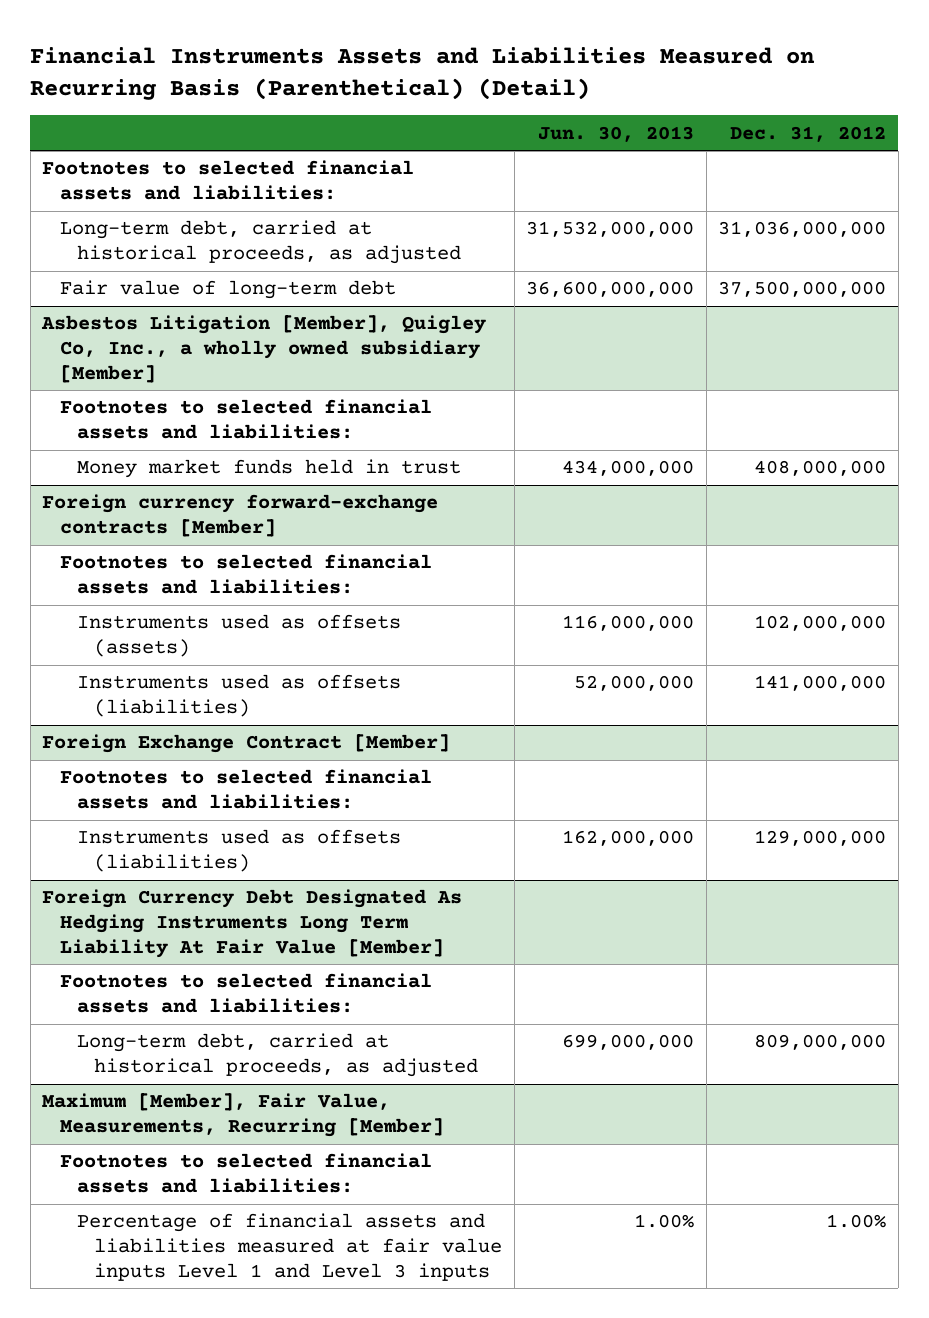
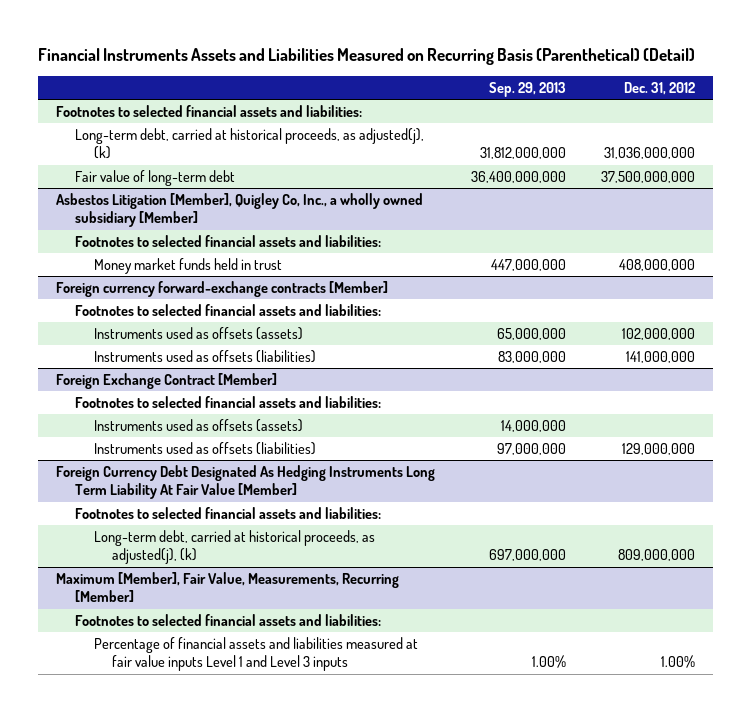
- | Jun. 30, 2013 | Dec. 31, 2012
+ | Sep. 29, 2013 | Dec. 31, 2012
- Long-term debt, carried at historical proceeds, as adjusted | 31,532,000,000 | 31,036,000,000
+ Long-term debt, carried at historical proceeds, as adjusted(j), (k) | 31,812,000,000 | 31,036,000,000
@ Foreign Exchange Contract [Member]
+ Instruments used as offsets (assets) | 14,000,000 |
@ Foreign Currency Debt Designated As Hedging Instruments Long Term Liability At Fair Value [Member]
- Long-term debt, carried at historical proceeds, as adjusted | 699,000,000 | 809,000,000
+ Long-term debt, carried at historical proceeds, as adjusted(j), (k) | 697,000,000 | 809,000,000

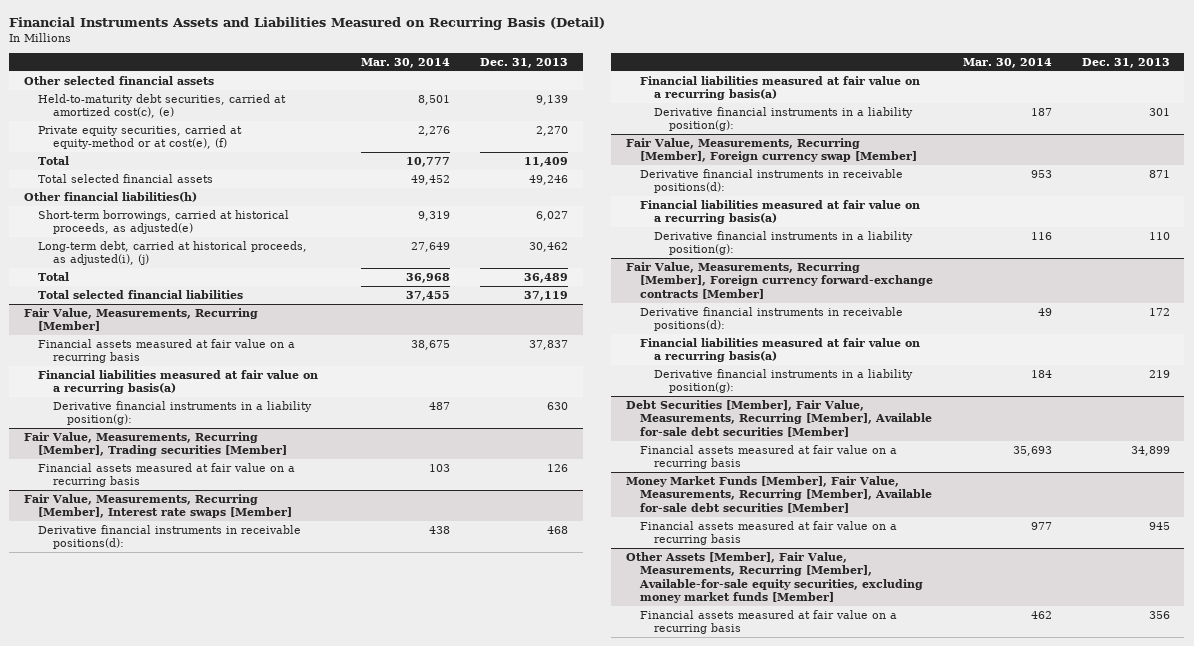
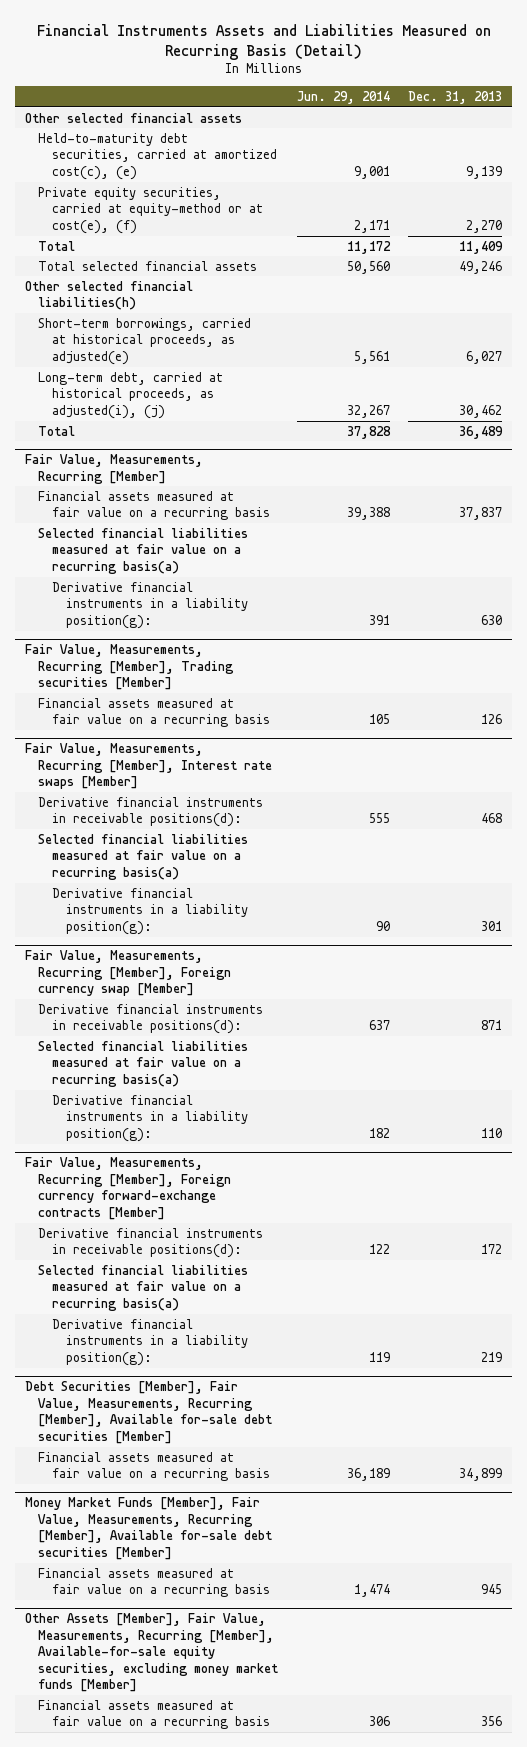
- | Mar. 30, 2014 | Dec. 31, 2013
+ | Jun. 29, 2014 | Dec. 31, 2013
- Other financial liabilities(h)
+ Other selected financial liabilities(h)
- Total selected financial liabilities | 37,455 | 37,119
@ Fair Value, Measurements, Recurring [Member]
- Financial liabilities measured at fair value on a recurring basis(a)
+ Selected financial liabilities measured at fair value on a recurring basis(a)
@ Fair Value, Measurements, Recurring [Member], Interest rate swaps [Member]
- Financial liabilities measured at fair value on a recurring basis(a)
+ Selected financial liabilities measured at fair value on a recurring basis(a)
@ Fair Value, Measurements, Recurring [Member], Foreign currency swap [Member]
- Financial liabilities measured at fair value on a recurring basis(a)
+ Selected financial liabilities measured at fair value on a recurring basis(a)
@ Fair Value, Measurements, Recurring [Member], Foreign currency forward-exchange contracts [Member]
- Financial liabilities measured at fair value on a recurring basis(a)
+ Selected financial liabilities measured at fair value on a recurring basis(a)

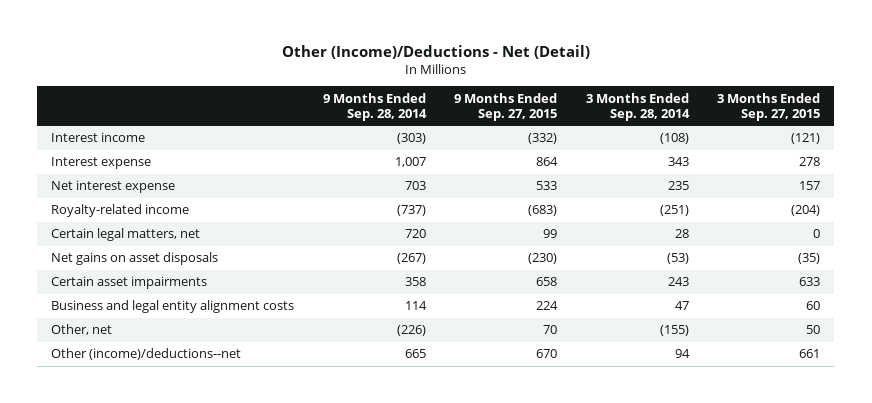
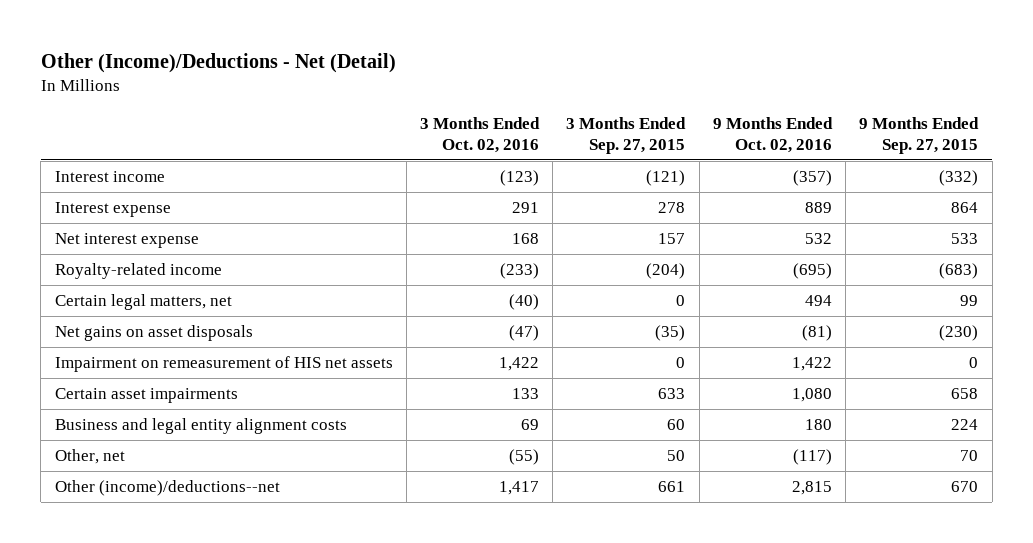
- | 9 Months Ended Sep. 28, 2014 | 9 Months Ended Sep. 27, 2015 | 3 Months Ended Sep. 28, 2014 | 3 Months Ended Sep. 27, 2015
+ | 3 Months Ended Oct. 02, 2016 | 3 Months Ended Sep. 27, 2015 | 9 Months Ended Oct. 02, 2016 | 9 Months Ended Sep. 27, 2015
+ Impairment on remeasurement of HIS net assets | 1,422 | 0 | 1,422 | 0

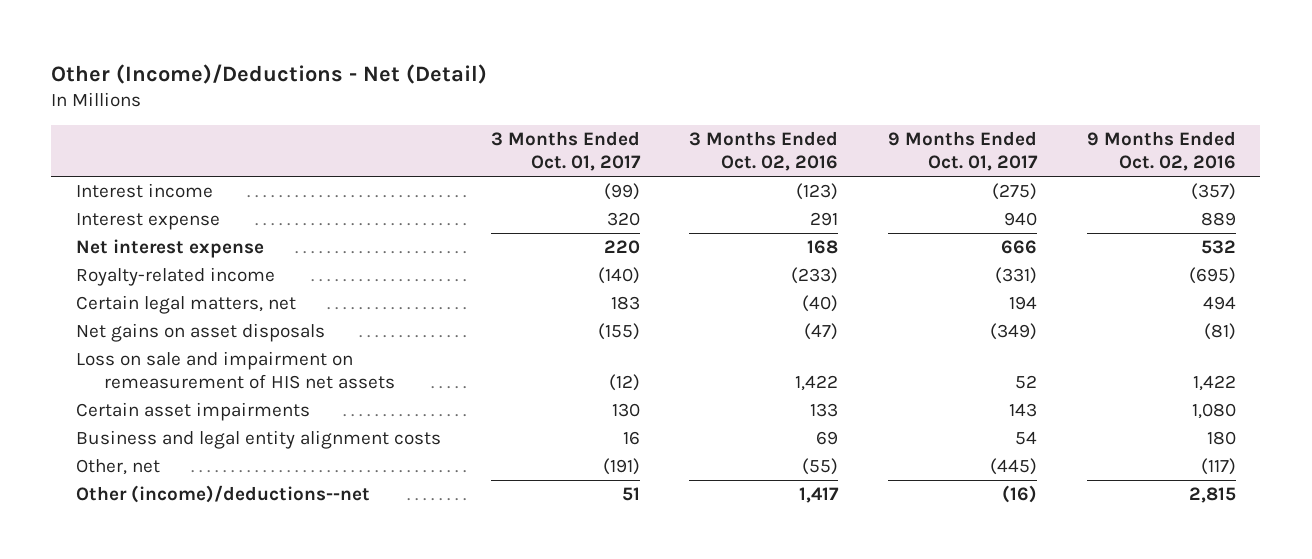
- | 3 Months Ended Oct. 02, 2016 | 3 Months Ended Sep. 27, 2015 | 9 Months Ended Oct. 02, 2016 | 9 Months Ended Sep. 27, 2015
+ | 3 Months Ended Oct. 01, 2017 | 3 Months Ended Oct. 02, 2016 | 9 Months Ended Oct. 01, 2017 | 9 Months Ended Oct. 02, 2016
- Impairment on remeasurement of HIS net assets | 1,422 | 0 | 1,422 | 0
+ Loss on sale and impairment on remeasurement of HIS net assets | (12) | 1,422 | 52 | 1,422

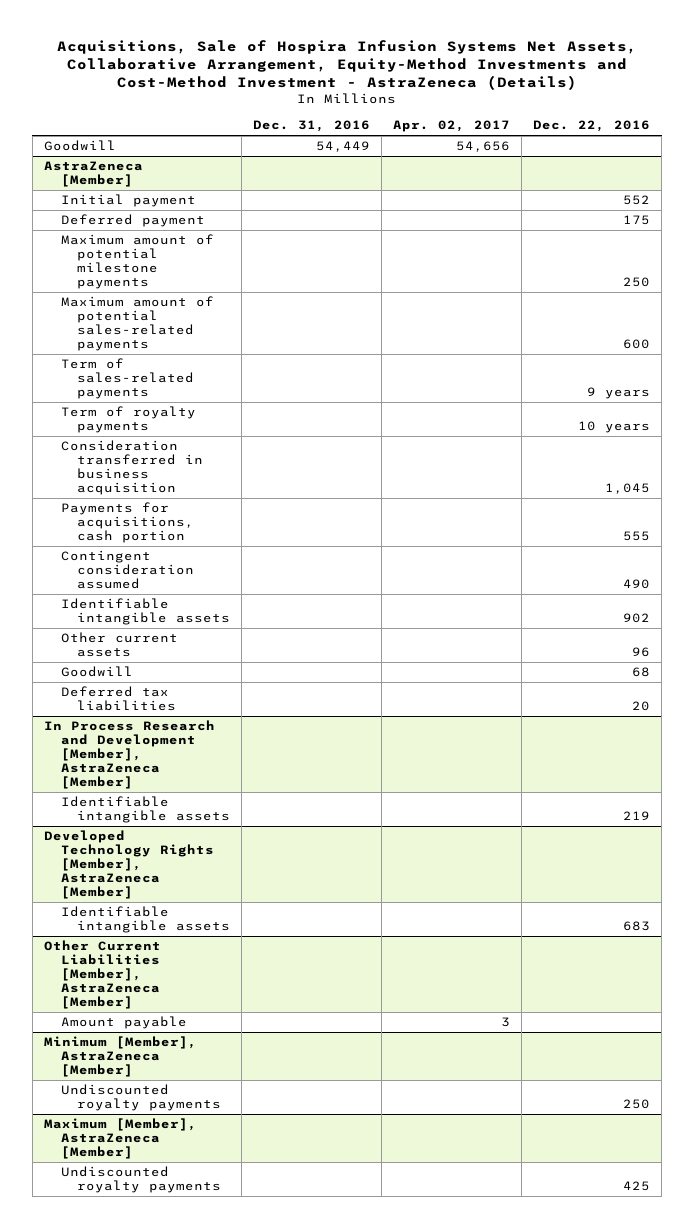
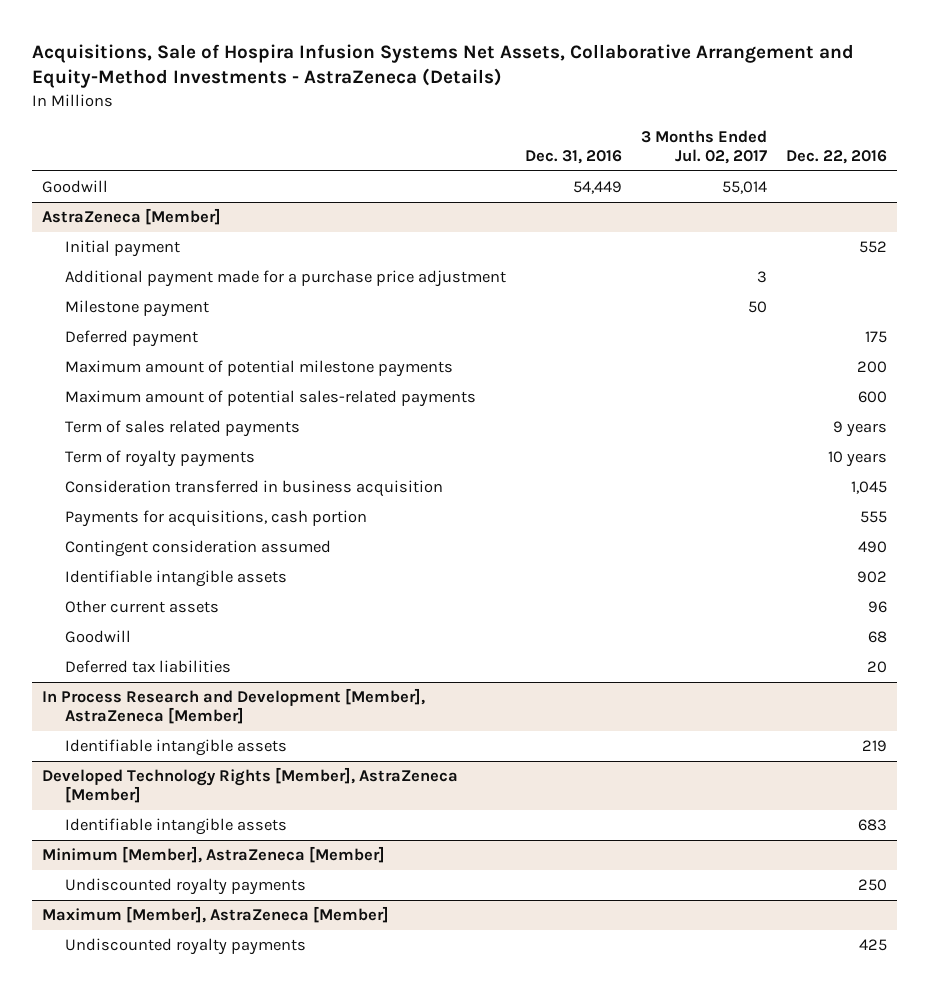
- Acquisitions, Sale of Hospira Infusion Systems Net Assets, Collaborative Arrangement, Equity-Method Investments and Cost-Method Investment - AstraZeneca (Details)
+ Acquisitions, Sale of Hospira Infusion Systems Net Assets, Collaborative Arrangement and Equity-Method Investments - AstraZeneca (Details)
- | Dec. 31, 2016 | Apr. 02, 2017 | Dec. 22, 2016
+ | Dec. 31, 2016 | 3 Months Ended Jul. 02, 2017 | Dec. 22, 2016
@ AstraZeneca [Member]
+ Additional payment made for a purchase price adjustment | | 3 |
+ Milestone payment | | 50 |
- Maximum amount of potential milestone payments | | | 250
+ Maximum amount of potential milestone payments | | | 200
- Term of sales-related payments | | | 9 years
+ Term of sales related payments | | | 9 years
- Other Current Liabilities [Member], AstraZeneca [Member]
- Amount payable | | 3 |

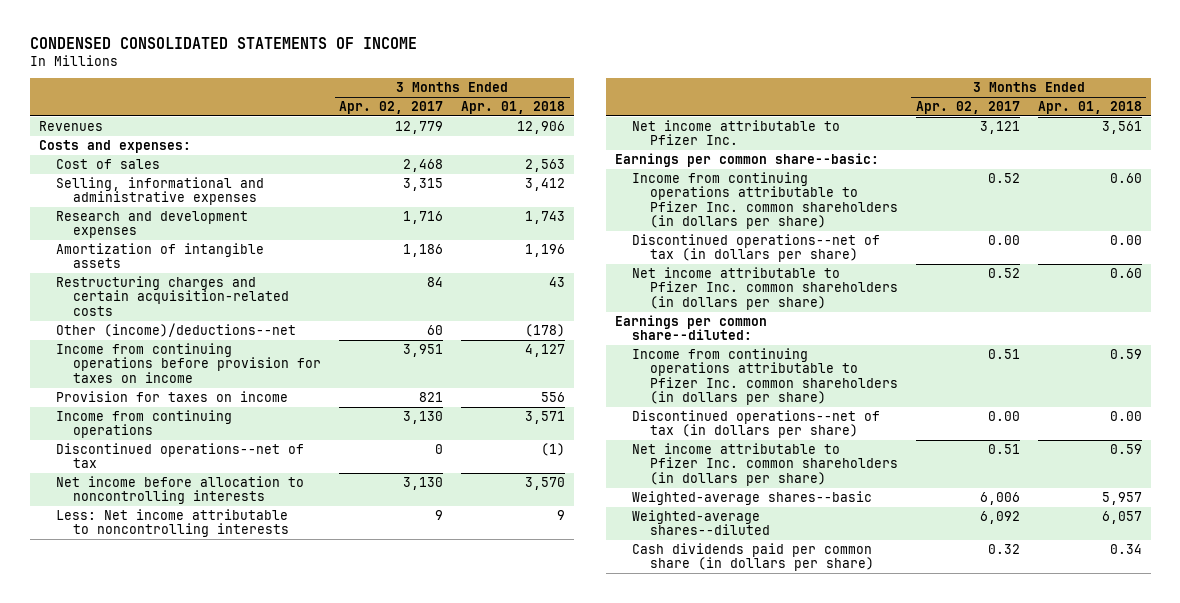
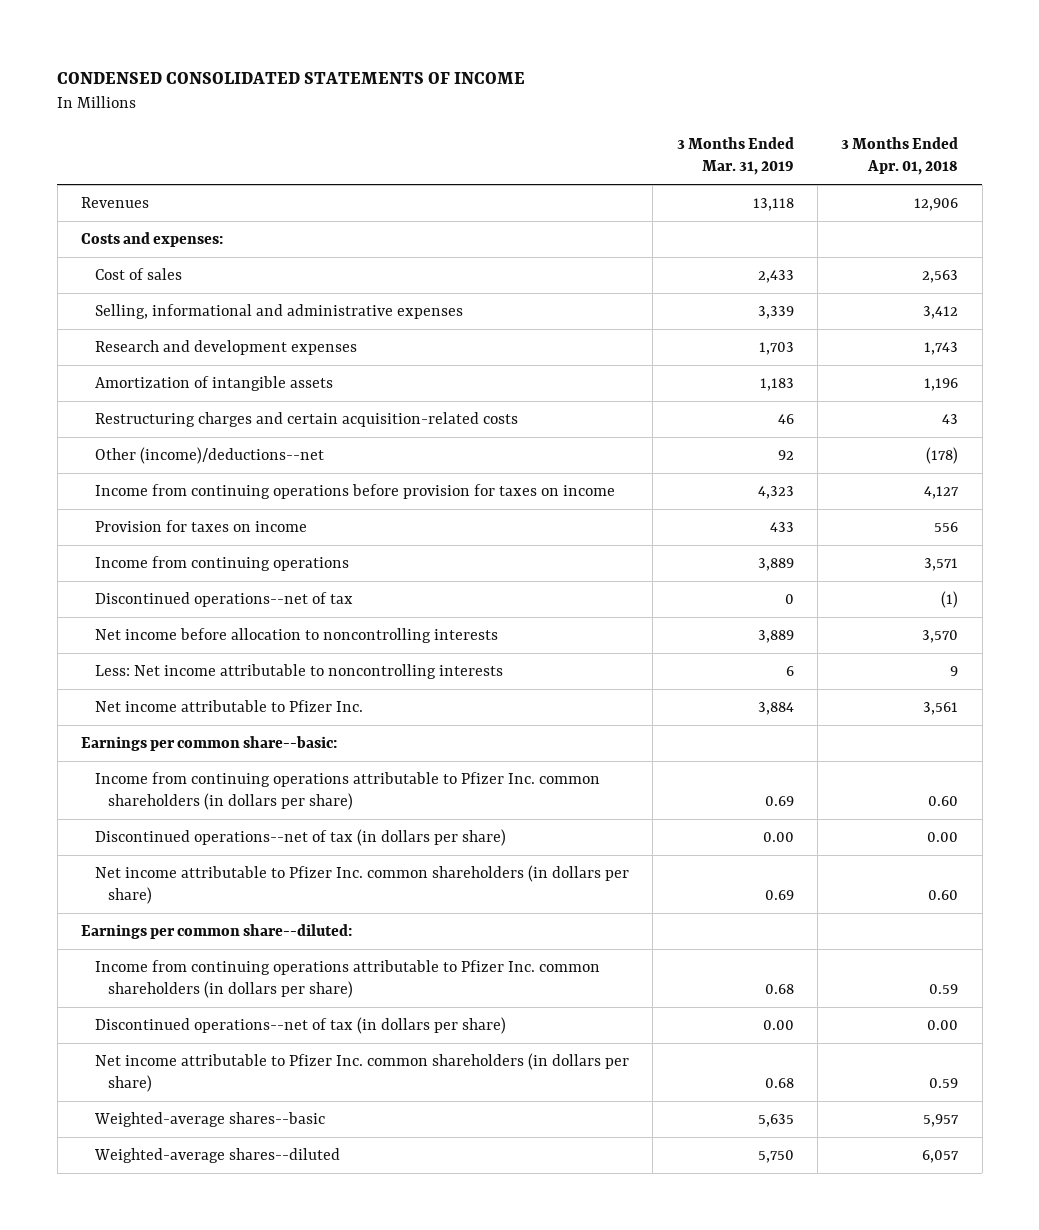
- | 3 Months Ended Apr. 02, 2017 | 3 Months Ended Apr. 01, 2018
+ | 3 Months Ended Mar. 31, 2019 | 3 Months Ended Apr. 01, 2018
- Cash dividends paid per common share (in dollars per share) | 0.32 | 0.34

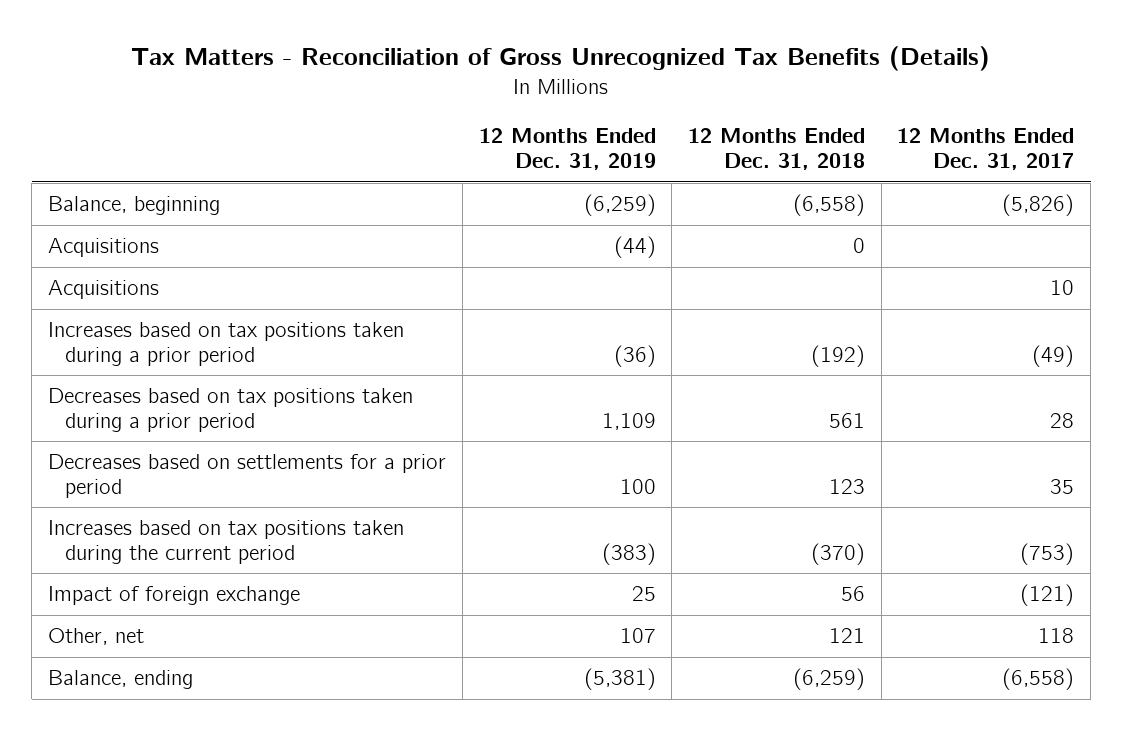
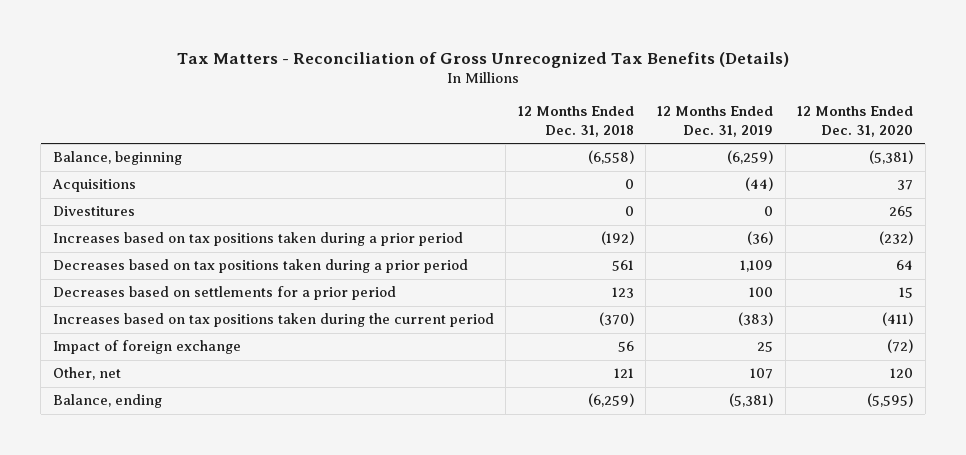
- | 12 Months Ended Dec. 31, 2019 | 12 Months Ended Dec. 31, 2018 | 12 Months Ended Dec. 31, 2017
+ | 12 Months Ended Dec. 31, 2018 | 12 Months Ended Dec. 31, 2019 | 12 Months Ended Dec. 31, 2020
- Acquisitions | | | 10
+ Divestitures | 0 | 0 | 265

